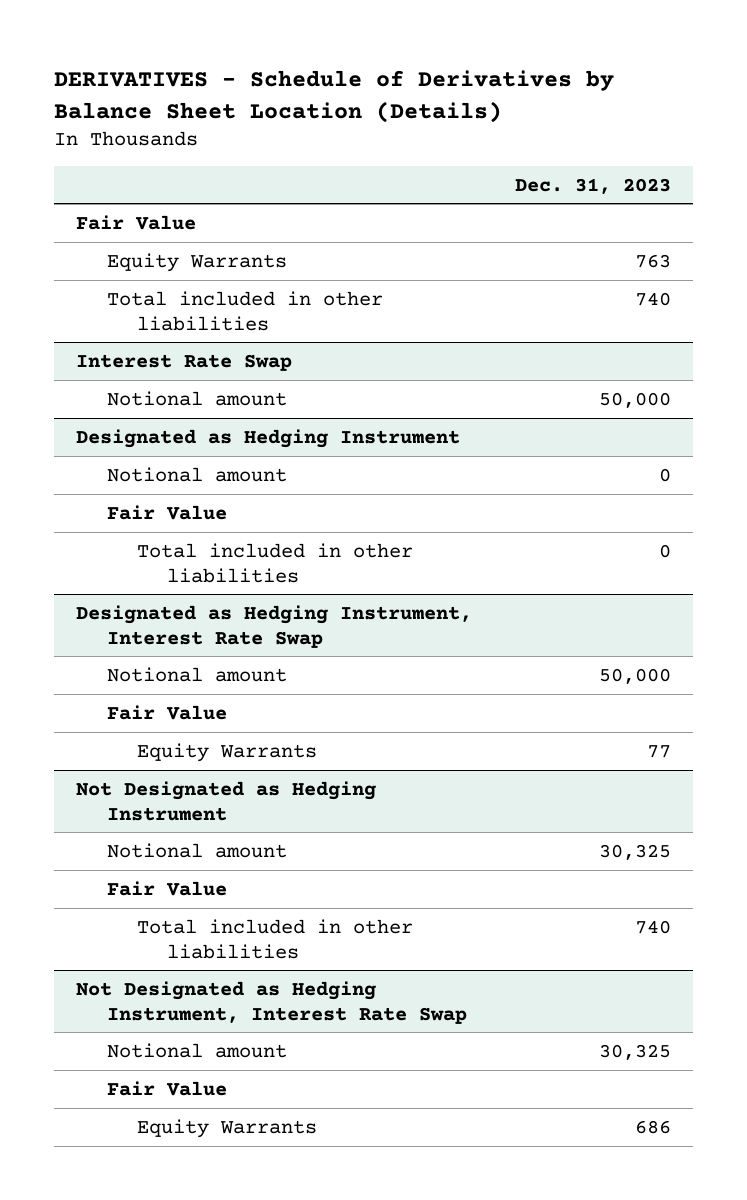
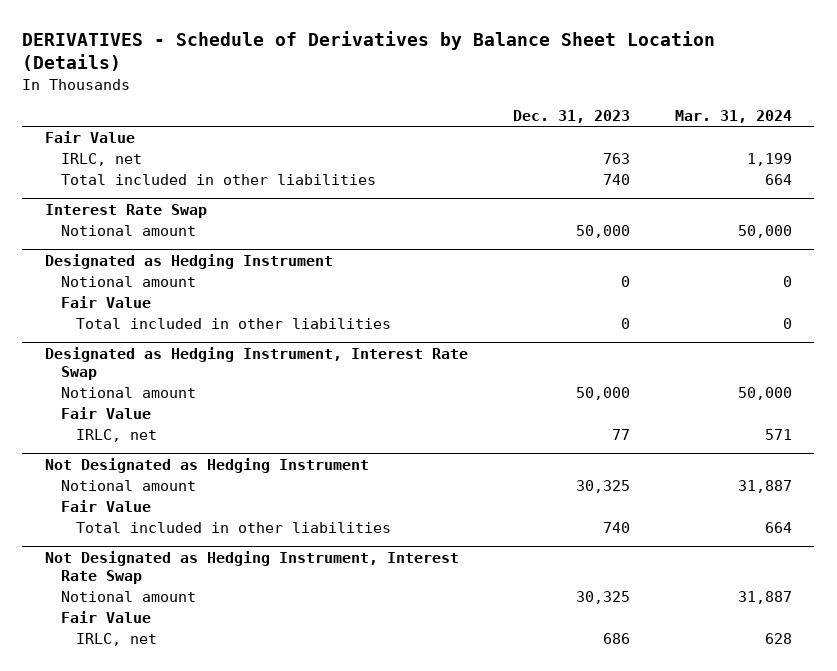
- | Dec. 31, 2023
+ | Dec. 31, 2023 | Mar. 31, 2024
- Equity Warrants | 763
+ IRLC, net | 763 | 1,199
@ Designated as Hedging Instrument, Interest Rate Swap
- Equity Warrants | 77
+ IRLC, net | 77 | 571
@ Not Designated as Hedging Instrument, Interest Rate Swap
- Equity Warrants | 686
+ IRLC, net | 686 | 628

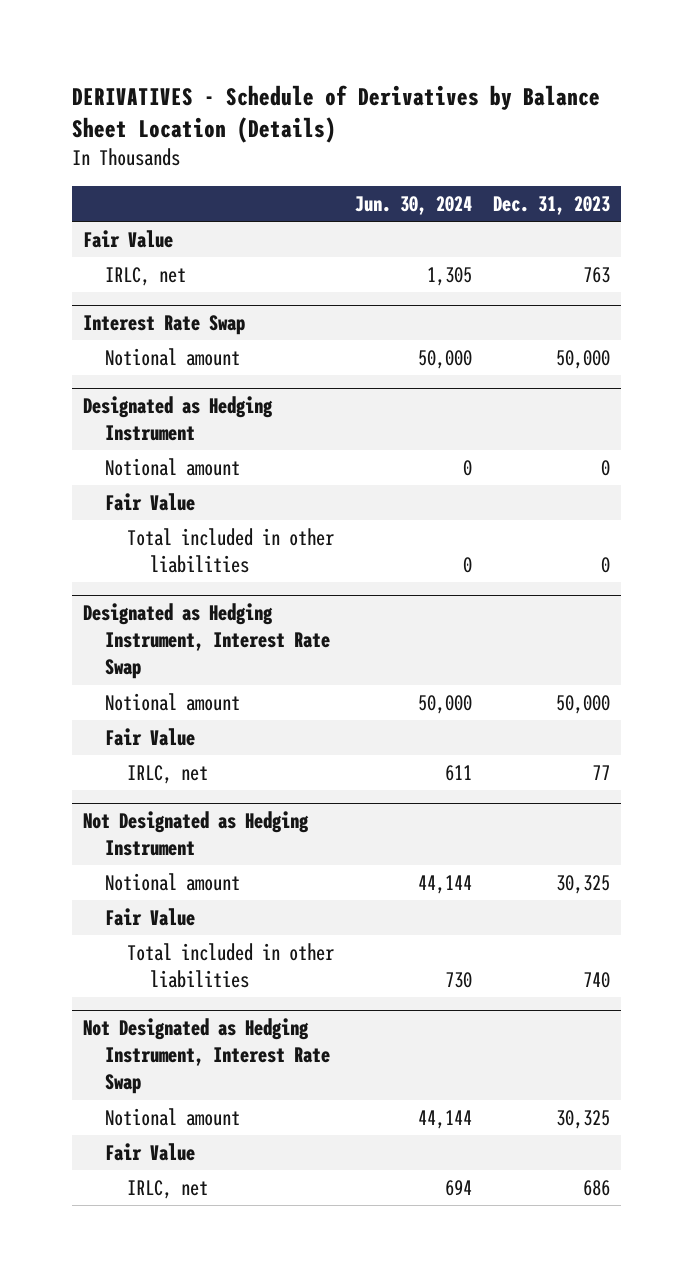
- | Dec. 31, 2023 | Mar. 31, 2024
+ | Jun. 30, 2024 | Dec. 31, 2023
- Total included in other liabilities | 740 | 664

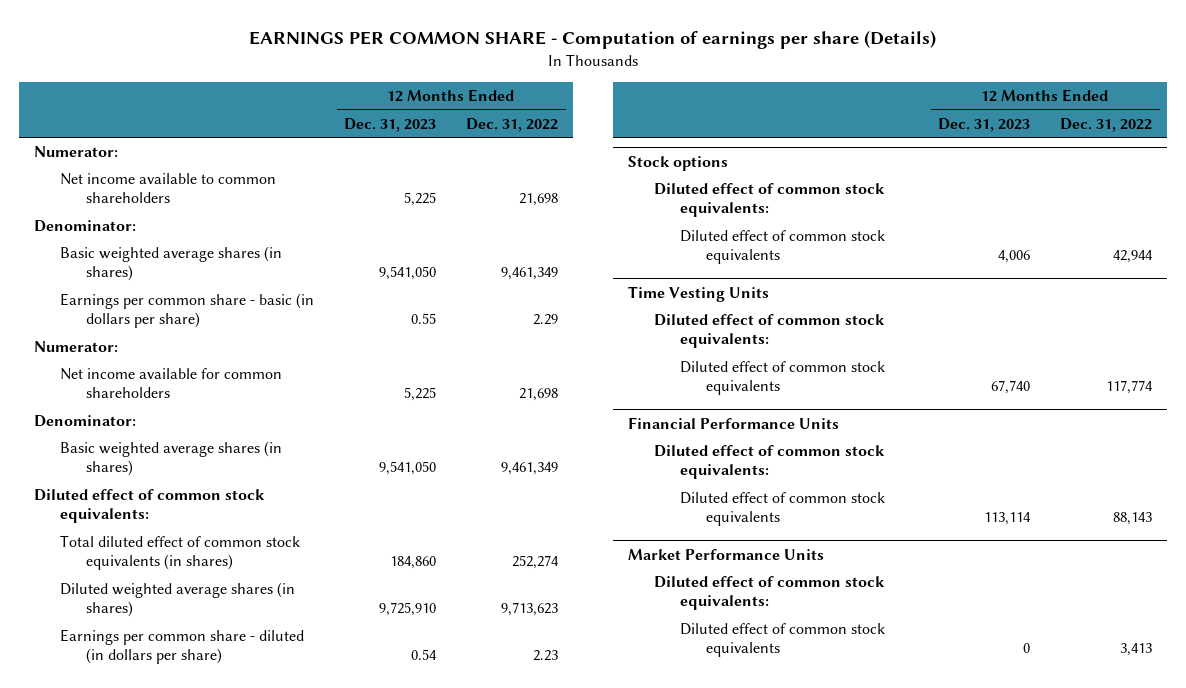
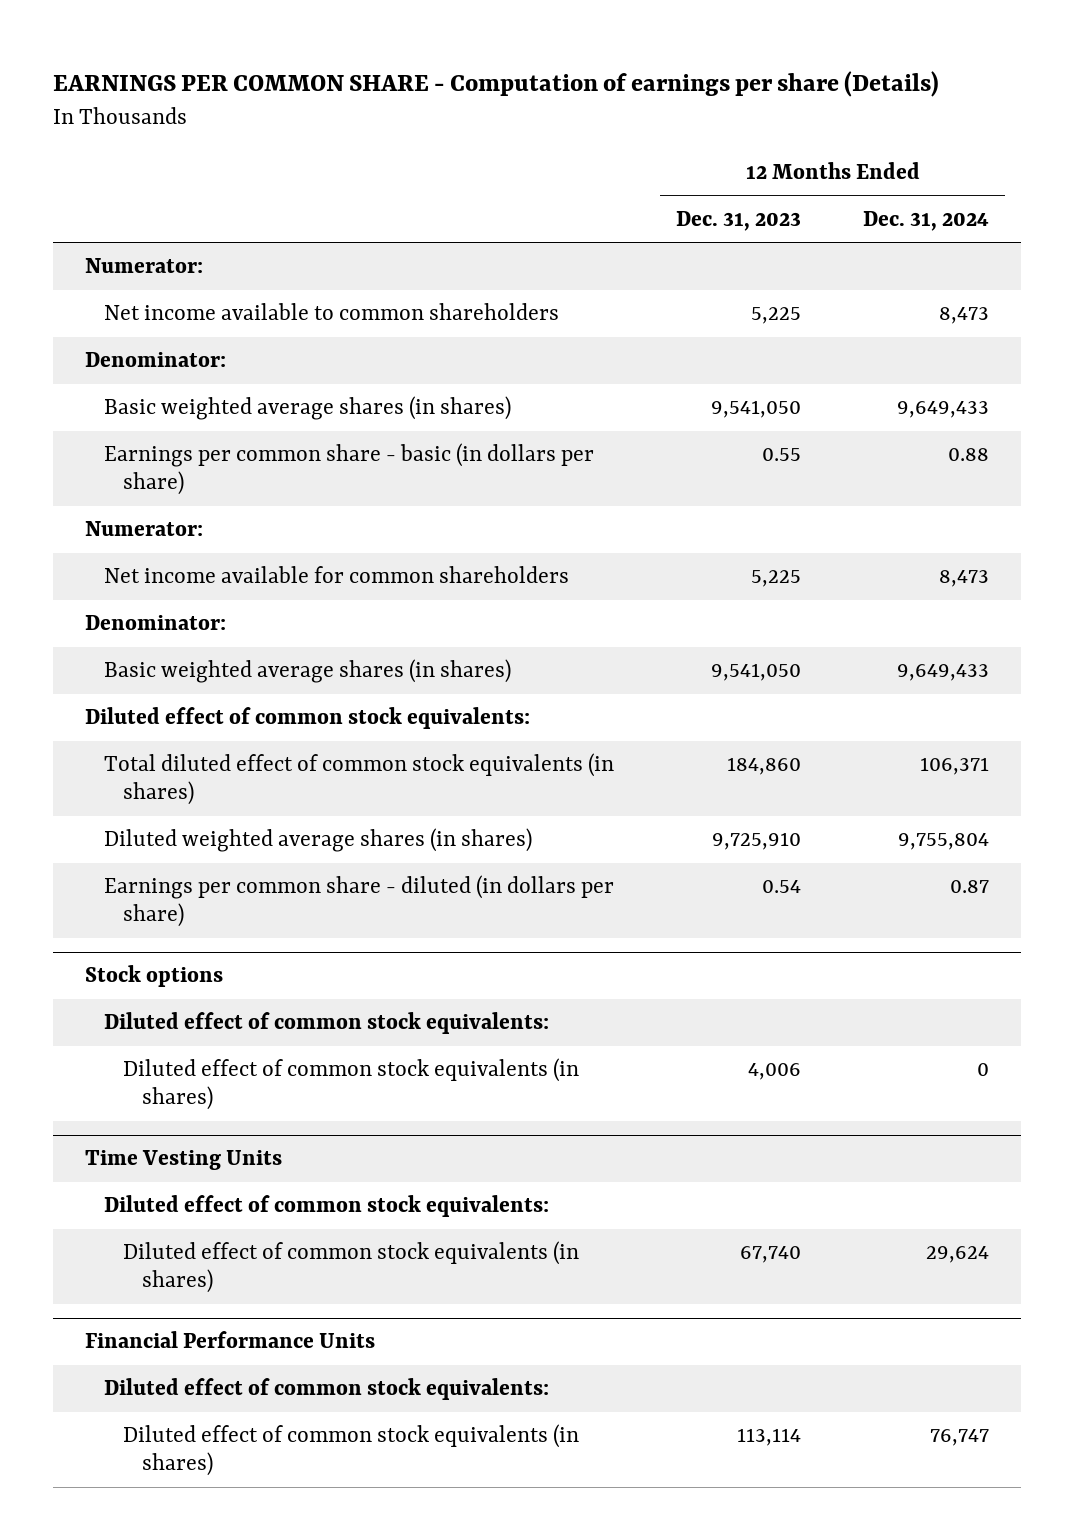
- | 12 Months Ended Dec. 31, 2023 | 12 Months Ended Dec. 31, 2022
+ | 12 Months Ended Dec. 31, 2023 | 12 Months Ended Dec. 31, 2024
@ Stock options
- Diluted effect of common stock equivalents | 4,006 | 42,944
+ Diluted effect of common stock equivalents (in shares) | 4,006 | 0
@ Time Vesting Units
- Diluted effect of common stock equivalents | 67,740 | 117,774
+ Diluted effect of common stock equivalents (in shares) | 67,740 | 29,624
@ Financial Performance Units
- Diluted effect of common stock equivalents | 113,114 | 88,143
- Market Performance Units
- Diluted effect of common stock equivalents:
- Diluted effect of common stock equivalents | 0 | 3,413
@ Financial Performance Units
+ Diluted effect of common stock equivalents (in shares) | 113,114 | 76,747

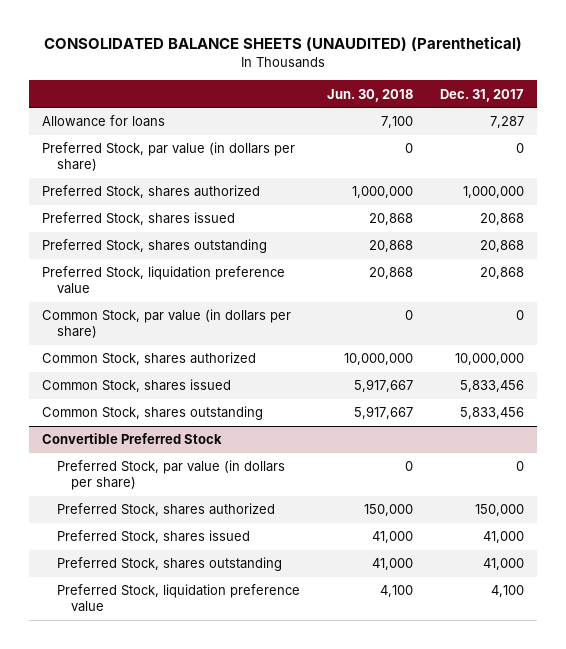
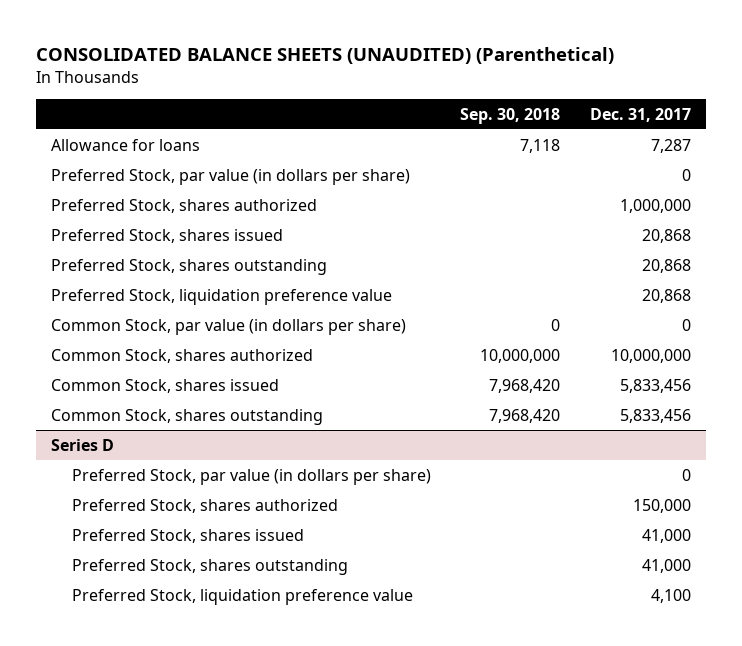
- | Jun. 30, 2018 | Dec. 31, 2017
+ | Sep. 30, 2018 | Dec. 31, 2017
- Convertible Preferred Stock
+ Series D

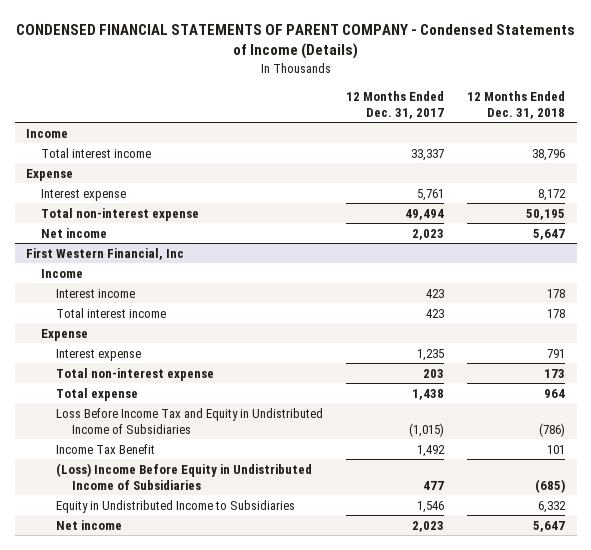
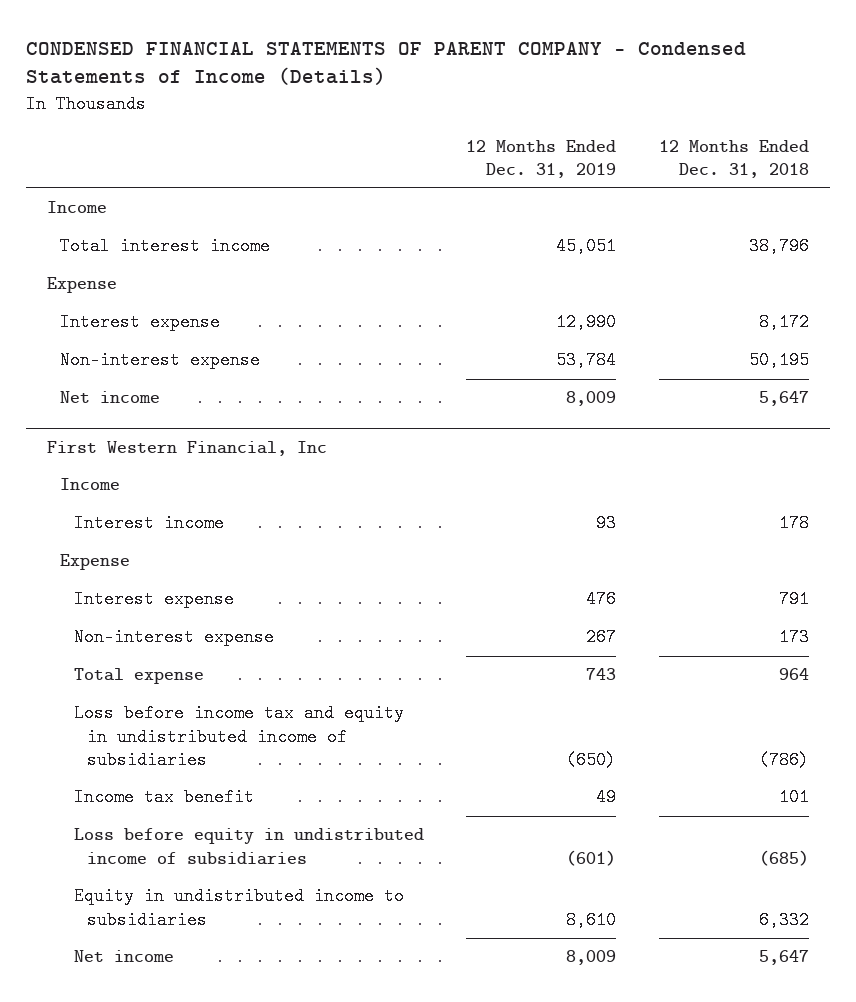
- | 12 Months Ended Dec. 31, 2017 | 12 Months Ended Dec. 31, 2018
+ | 12 Months Ended Dec. 31, 2019 | 12 Months Ended Dec. 31, 2018
- Total non-interest expense | 49,494 | 50,195
+ Non-interest expense | 53,784 | 50,195
@ First Western Financial, Inc
- Total interest income | 423 | 178
- Total non-interest expense | 203 | 173
+ Non-interest expense | 267 | 173
- Loss Before Income Tax and Equity in Undistributed Income of Subsidiaries | (1,015) | (786)
- Income Tax Benefit | 1,492 | 101
- (Loss) Income Before Equity in Undistributed Income of Subsidiaries | 477 | (685)
- Equity in Undistributed Income to Subsidiaries | 1,546 | 6,332
+ Loss before income tax and equity in undistributed income of subsidiaries | (650) | (786)
+ Income tax benefit | 49 | 101
+ Loss before equity in undistributed income of subsidiaries | (601) | (685)
+ Equity in undistributed income to subsidiaries | 8,610 | 6,332

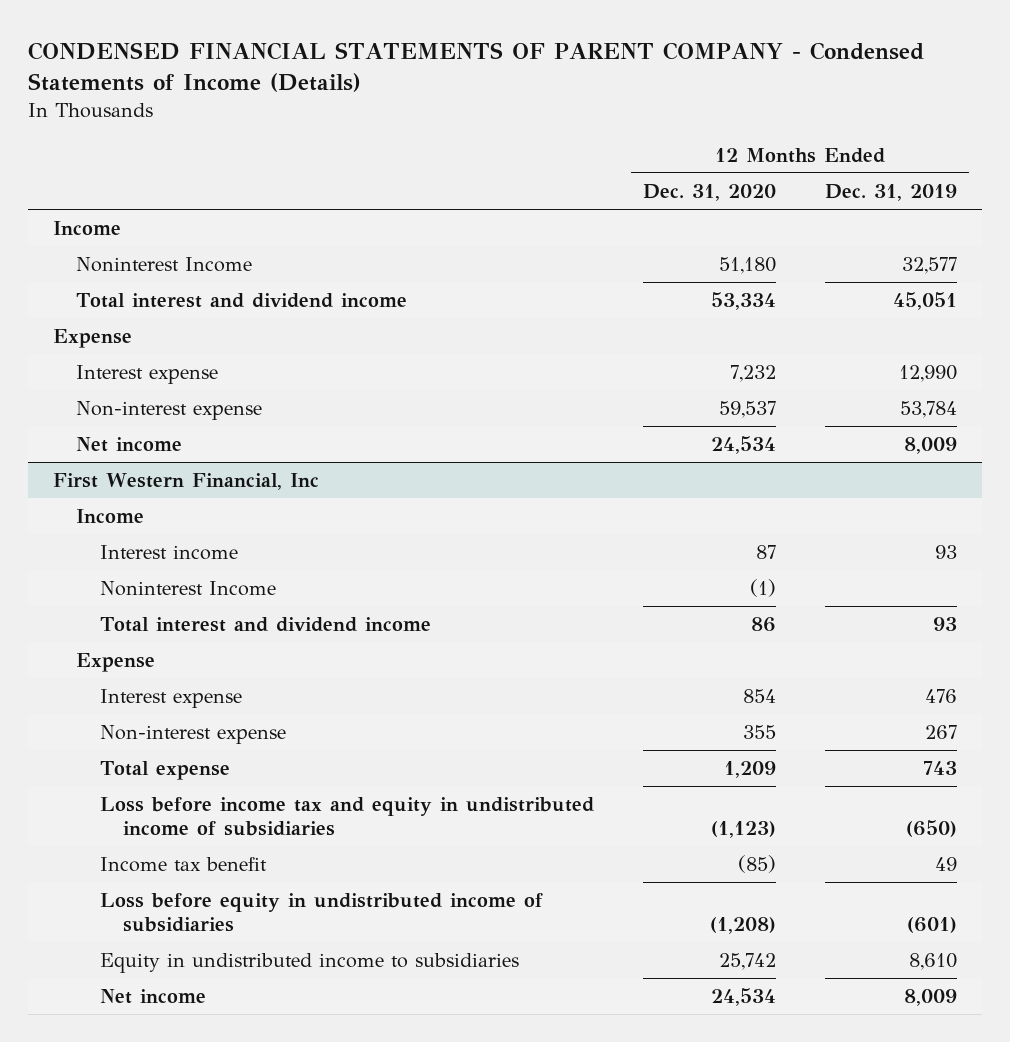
- | 12 Months Ended Dec. 31, 2019 | 12 Months Ended Dec. 31, 2018
+ | 12 Months Ended Dec. 31, 2020 | 12 Months Ended Dec. 31, 2019
- Total interest income | 45,051 | 38,796
+ Noninterest Income | 51,180 | 32,577
+ Total interest and dividend income | 53,334 | 45,051
@ First Western Financial, Inc
+ Noninterest Income | (1) |
+ Total interest and dividend income | 86 | 93

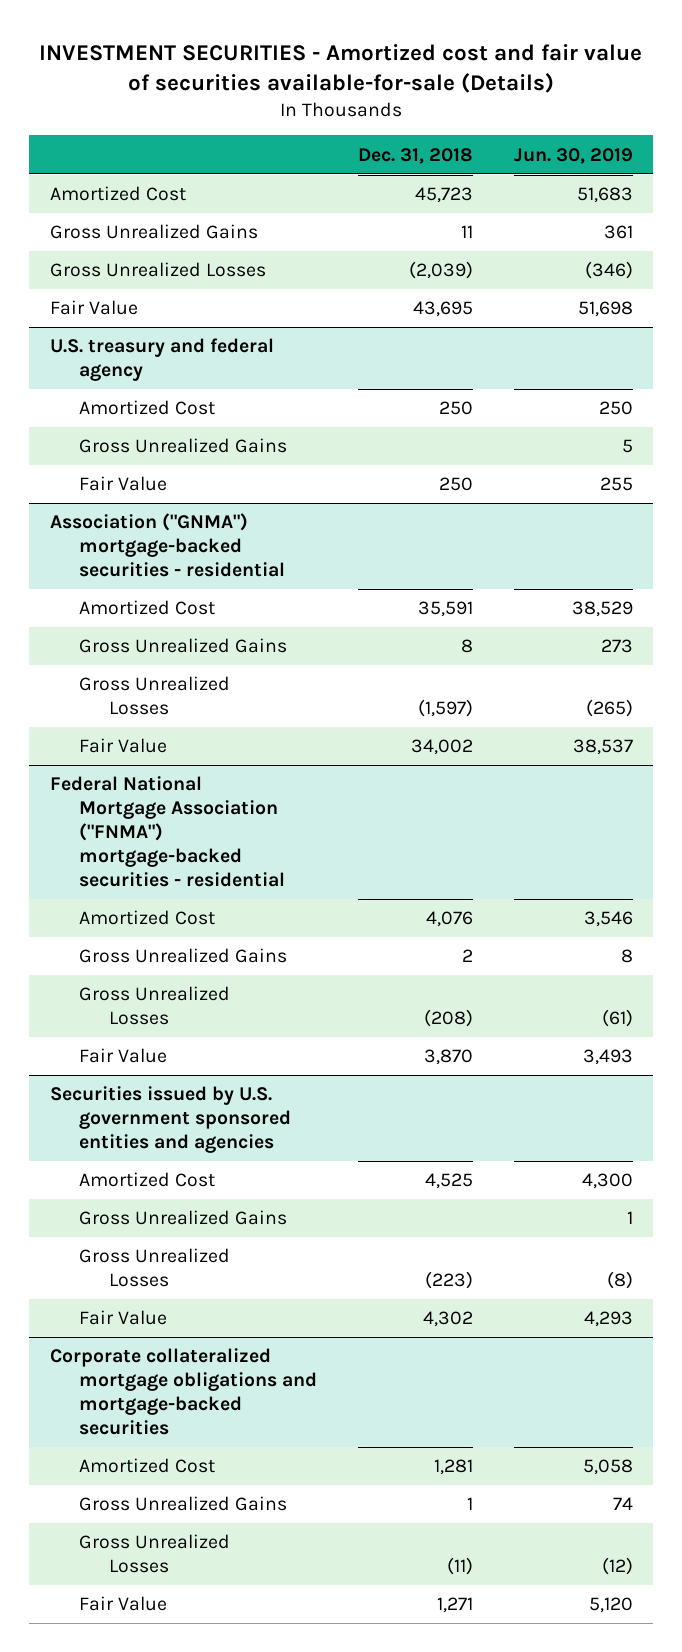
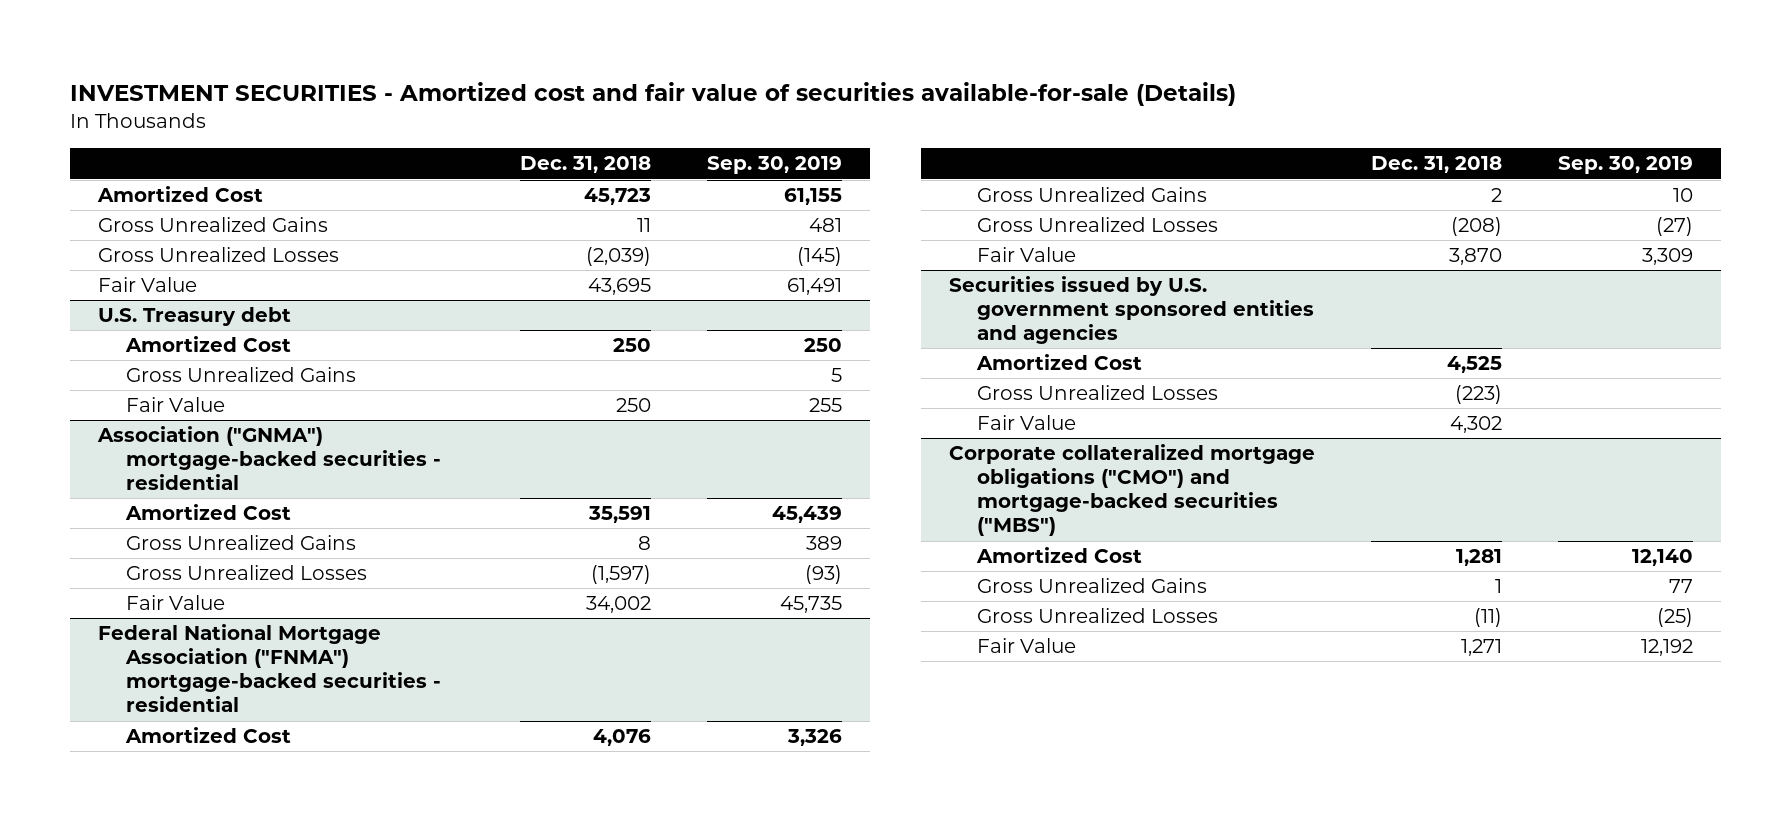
- | Dec. 31, 2018 | Jun. 30, 2019
+ | Dec. 31, 2018 | Sep. 30, 2019
- U.S. treasury and federal agency
+ U.S. Treasury debt
@ Securities issued by U.S. government sponsored entities and agencies
- Gross Unrealized Gains | | 1
- Corporate collateralized mortgage obligations and mortgage-backed securities
+ Corporate collateralized mortgage obligations ("CMO") and mortgage-backed securities ("MBS")

